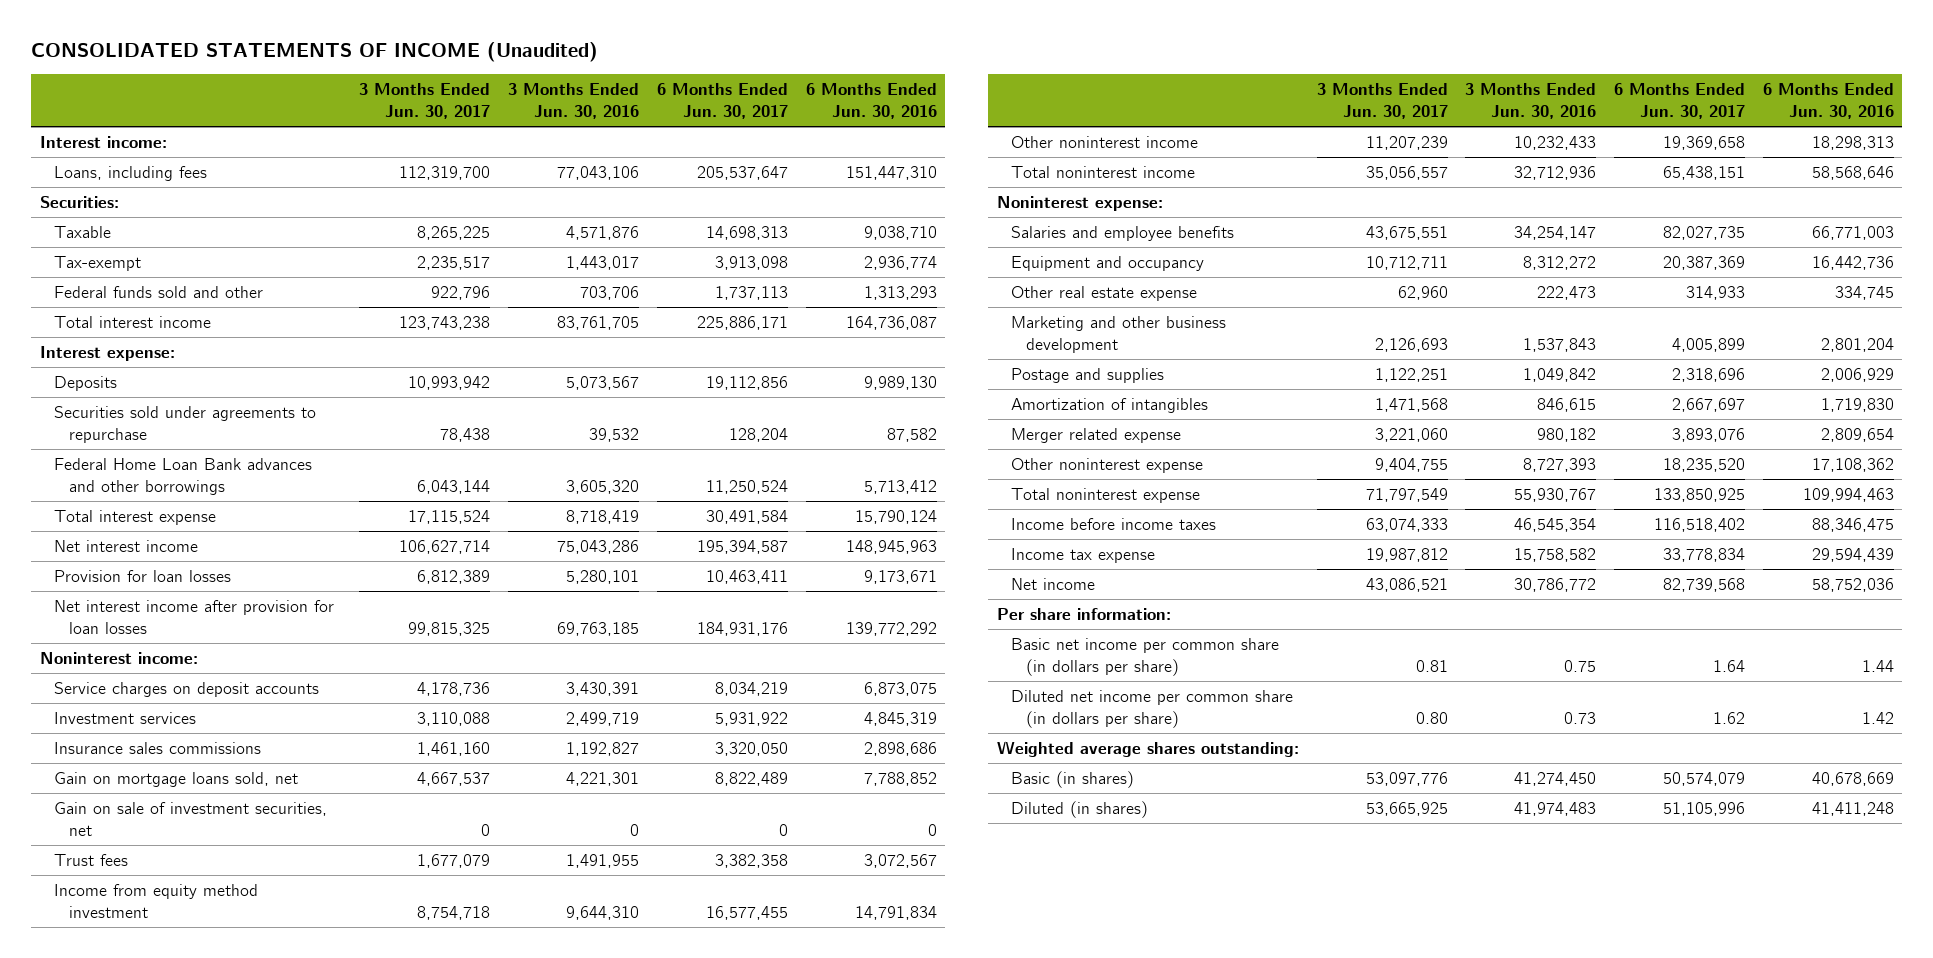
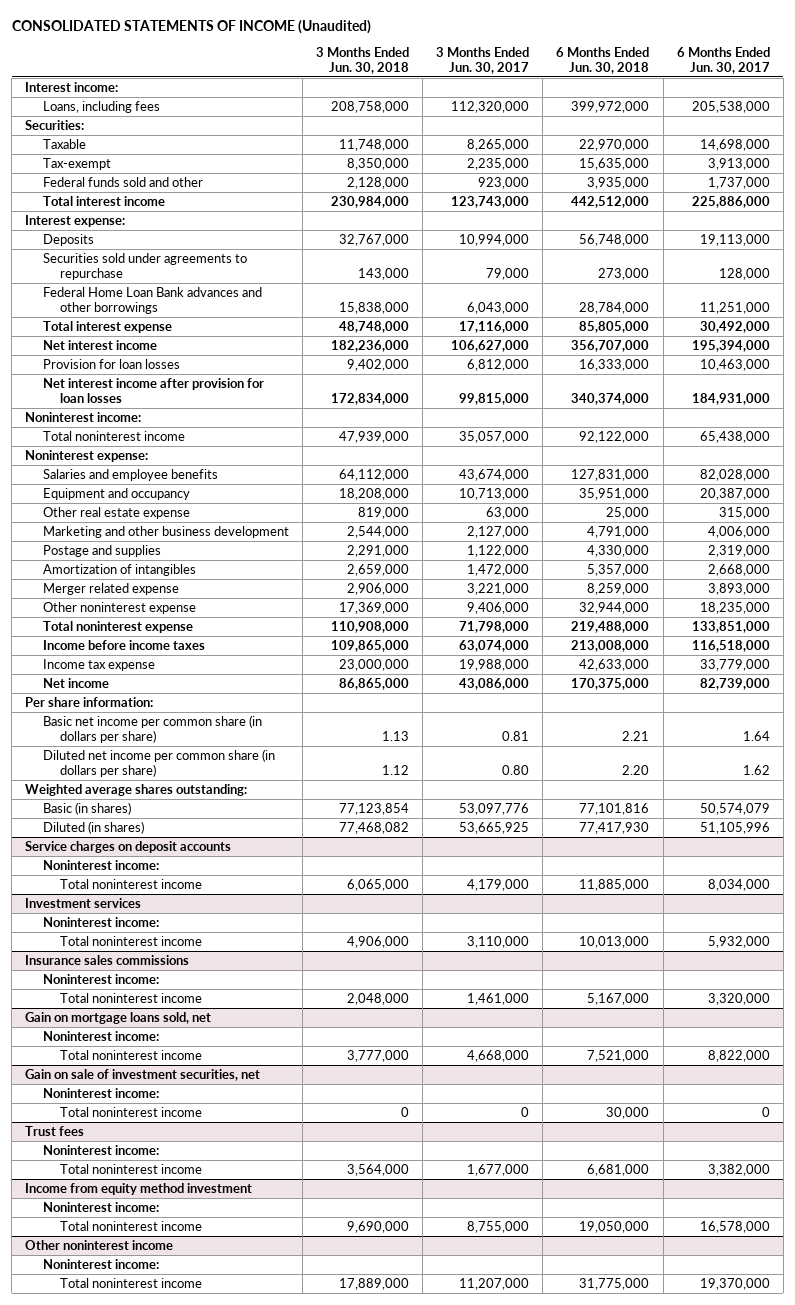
- | 3 Months Ended Jun. 30, 2017 | 3 Months Ended Jun. 30, 2016 | 6 Months Ended Jun. 30, 2017 | 6 Months Ended Jun. 30, 2016
+ | 3 Months Ended Jun. 30, 2018 | 3 Months Ended Jun. 30, 2017 | 6 Months Ended Jun. 30, 2018 | 6 Months Ended Jun. 30, 2017
- Loans, including fees | 112,319,700 | 77,043,106 | 205,537,647 | 151,447,310
+ Loans, including fees | 208,758,000 | 112,320,000 | 399,972,000 | 205,538,000
- Taxable | 8,265,225 | 4,571,876 | 14,698,313 | 9,038,710
- Tax-exempt | 2,235,517 | 1,443,017 | 3,913,098 | 2,936,774
- Federal funds sold and other | 922,796 | 703,706 | 1,737,113 | 1,313,293
- Total interest income | 123,743,238 | 83,761,705 | 225,886,171 | 164,736,087
+ Taxable | 11,748,000 | 8,265,000 | 22,970,000 | 14,698,000
+ Tax-exempt | 8,350,000 | 2,235,000 | 15,635,000 | 3,913,000
+ Federal funds sold and other | 2,128,000 | 923,000 | 3,935,000 | 1,737,000
+ Total interest income | 230,984,000 | 123,743,000 | 442,512,000 | 225,886,000
- Deposits | 10,993,942 | 5,073,567 | 19,112,856 | 9,989,130
- Securities sold under agreements to repurchase | 78,438 | 39,532 | 128,204 | 87,582
- Federal Home Loan Bank advances and other borrowings | 6,043,144 | 3,605,320 | 11,250,524 | 5,713,412
- Total interest expense | 17,115,524 | 8,718,419 | 30,491,584 | 15,790,124
- Net interest income | 106,627,714 | 75,043,286 | 195,394,587 | 148,945,963
- Provision for loan losses | 6,812,389 | 5,280,101 | 10,463,411 | 9,173,671
- Net interest income after provision for loan losses | 99,815,325 | 69,763,185 | 184,931,176 | 139,772,292
+ Deposits | 32,767,000 | 10,994,000 | 56,748,000 | 19,113,000
+ Securities sold under agreements to repurchase | 143,000 | 79,000 | 273,000 | 128,000
+ Federal Home Loan Bank advances and other borrowings | 15,838,000 | 6,043,000 | 28,784,000 | 11,251,000
+ Total interest expense | 48,748,000 | 17,116,000 | 85,805,000 | 30,492,000
+ Net interest income | 182,236,000 | 106,627,000 | 356,707,000 | 195,394,000
+ Provision for loan losses | 9,402,000 | 6,812,000 | 16,333,000 | 10,463,000
+ Net interest income after provision for loan losses | 172,834,000 | 99,815,000 | 340,374,000 | 184,931,000
- Service charges on deposit accounts | 4,178,736 | 3,430,391 | 8,034,219 | 6,873,075
- Investment services | 3,110,088 | 2,499,719 | 5,931,922 | 4,845,319
- Insurance sales commissions | 1,461,160 | 1,192,827 | 3,320,050 | 2,898,686
- Gain on mortgage loans sold, net | 4,667,537 | 4,221,301 | 8,822,489 | 7,788,852
- Gain on sale of investment securities, net | 0 | 0 | 0 | 0
- Trust fees | 1,677,079 | 1,491,955 | 3,382,358 | 3,072,567
- Income from equity method investment | 8,754,718 | 9,644,310 | 16,577,455 | 14,791,834
- Other noninterest income | 11,207,239 | 10,232,433 | 19,369,658 | 18,298,313
- Total noninterest income | 35,056,557 | 32,712,936 | 65,438,151 | 58,568,646
+ Total noninterest income | 47,939,000 | 35,057,000 | 92,122,000 | 65,438,000
- Salaries and employee benefits | 43,675,551 | 34,254,147 | 82,027,735 | 66,771,003
- Equipment and occupancy | 10,712,711 | 8,312,272 | 20,387,369 | 16,442,736
- Other real estate expense | 62,960 | 222,473 | 314,933 | 334,745
- Marketing and other business development | 2,126,693 | 1,537,843 | 4,005,899 | 2,801,204
- Postage and supplies | 1,122,251 | 1,049,842 | 2,318,696 | 2,006,929
- Amortization of intangibles | 1,471,568 | 846,615 | 2,667,697 | 1,719,830
- Merger related expense | 3,221,060 | 980,182 | 3,893,076 | 2,809,654
- Other noninterest expense | 9,404,755 | 8,727,393 | 18,235,520 | 17,108,362
- Total noninterest expense | 71,797,549 | 55,930,767 | 133,850,925 | 109,994,463
- Income before income taxes | 63,074,333 | 46,545,354 | 116,518,402 | 88,346,475
- Income tax expense | 19,987,812 | 15,758,582 | 33,778,834 | 29,594,439
- Net income | 43,086,521 | 30,786,772 | 82,739,568 | 58,752,036
+ Salaries and employee benefits | 64,112,000 | 43,674,000 | 127,831,000 | 82,028,000
+ Equipment and occupancy | 18,208,000 | 10,713,000 | 35,951,000 | 20,387,000
+ Other real estate expense | 819,000 | 63,000 | 25,000 | 315,000
+ Marketing and other business development | 2,544,000 | 2,127,000 | 4,791,000 | 4,006,000
+ Postage and supplies | 2,291,000 | 1,122,000 | 4,330,000 | 2,319,000
+ Amortization of intangibles | 2,659,000 | 1,472,000 | 5,357,000 | 2,668,000
+ Merger related expense | 2,906,000 | 3,221,000 | 8,259,000 | 3,893,000
+ Other noninterest expense | 17,369,000 | 9,406,000 | 32,944,000 | 18,235,000
+ Total noninterest expense | 110,908,000 | 71,798,000 | 219,488,000 | 133,851,000
+ Income before income taxes | 109,865,000 | 63,074,000 | 213,008,000 | 116,518,000
+ Income tax expense | 23,000,000 | 19,988,000 | 42,633,000 | 33,779,000
+ Net income | 86,865,000 | 43,086,000 | 170,375,000 | 82,739,000
+ Service charges on deposit accounts
+ Noninterest income:
+ Total noninterest income | 6,065,000 | 4,179,000 | 11,885,000 | 8,034,000
+ Investment services
+ Noninterest income:
+ Total noninterest income | 4,906,000 | 3,110,000 | 10,013,000 | 5,932,000
+ Insurance sales commissions
+ Noninterest income:
+ Total noninterest income | 2,048,000 | 1,461,000 | 5,167,000 | 3,320,000
+ Gain on mortgage loans sold, net
+ Noninterest income:
+ Total noninterest income | 3,777,000 | 4,668,000 | 7,521,000 | 8,822,000
+ Gain on sale of investment securities, net
+ Noninterest income:
+ Total noninterest income | 0 | 0 | 30,000 | 0
+ Trust fees
+ Noninterest income:
+ Total noninterest income | 3,564,000 | 1,677,000 | 6,681,000 | 3,382,000
+ Income from equity method investment
+ Noninterest income:
+ Total noninterest income | 9,690,000 | 8,755,000 | 19,050,000 | 16,578,000
+ Other noninterest income
+ Noninterest income:
+ Total noninterest income | 17,889,000 | 11,207,000 | 31,775,000 | 19,370,000

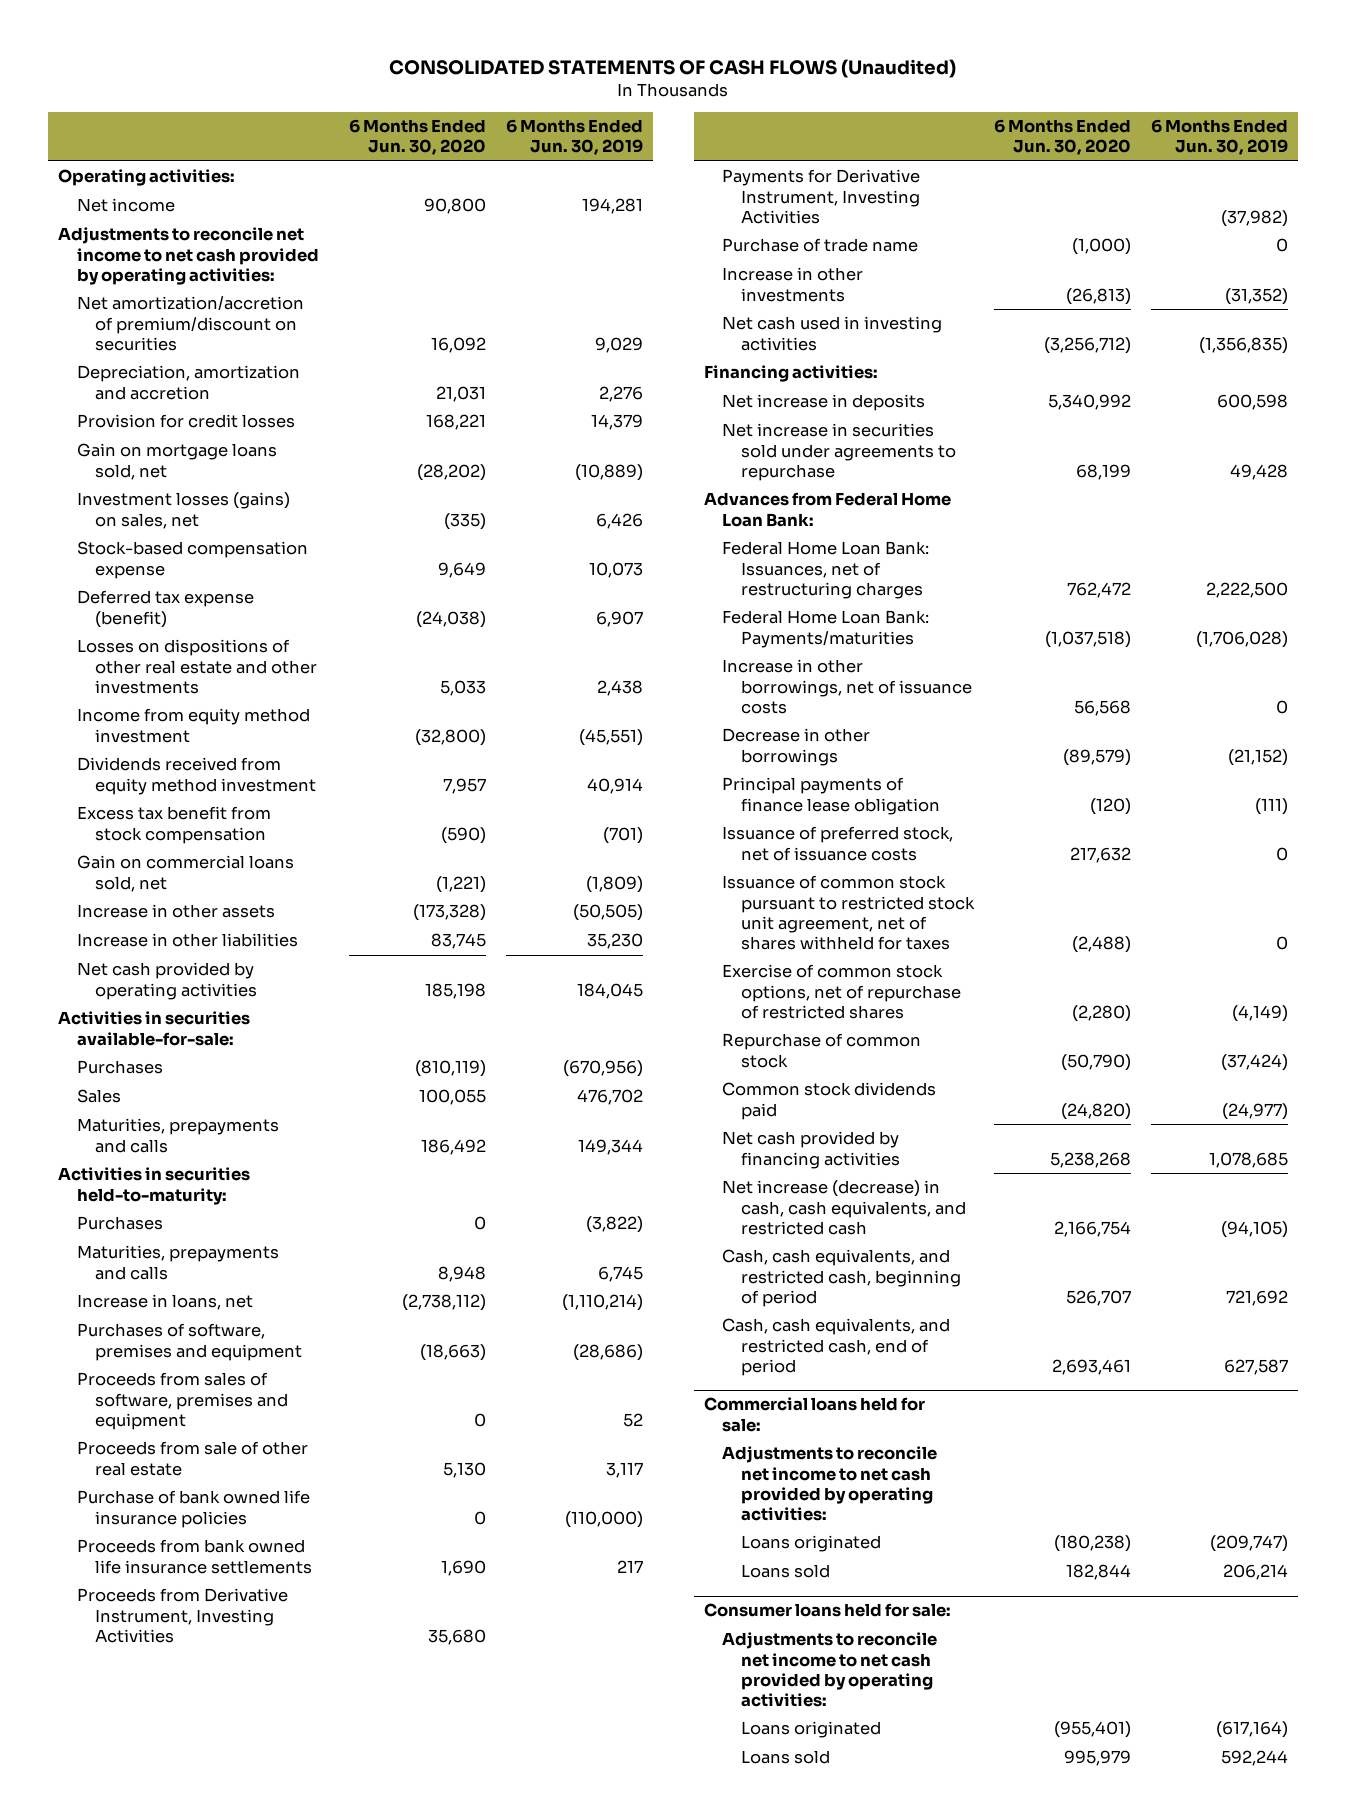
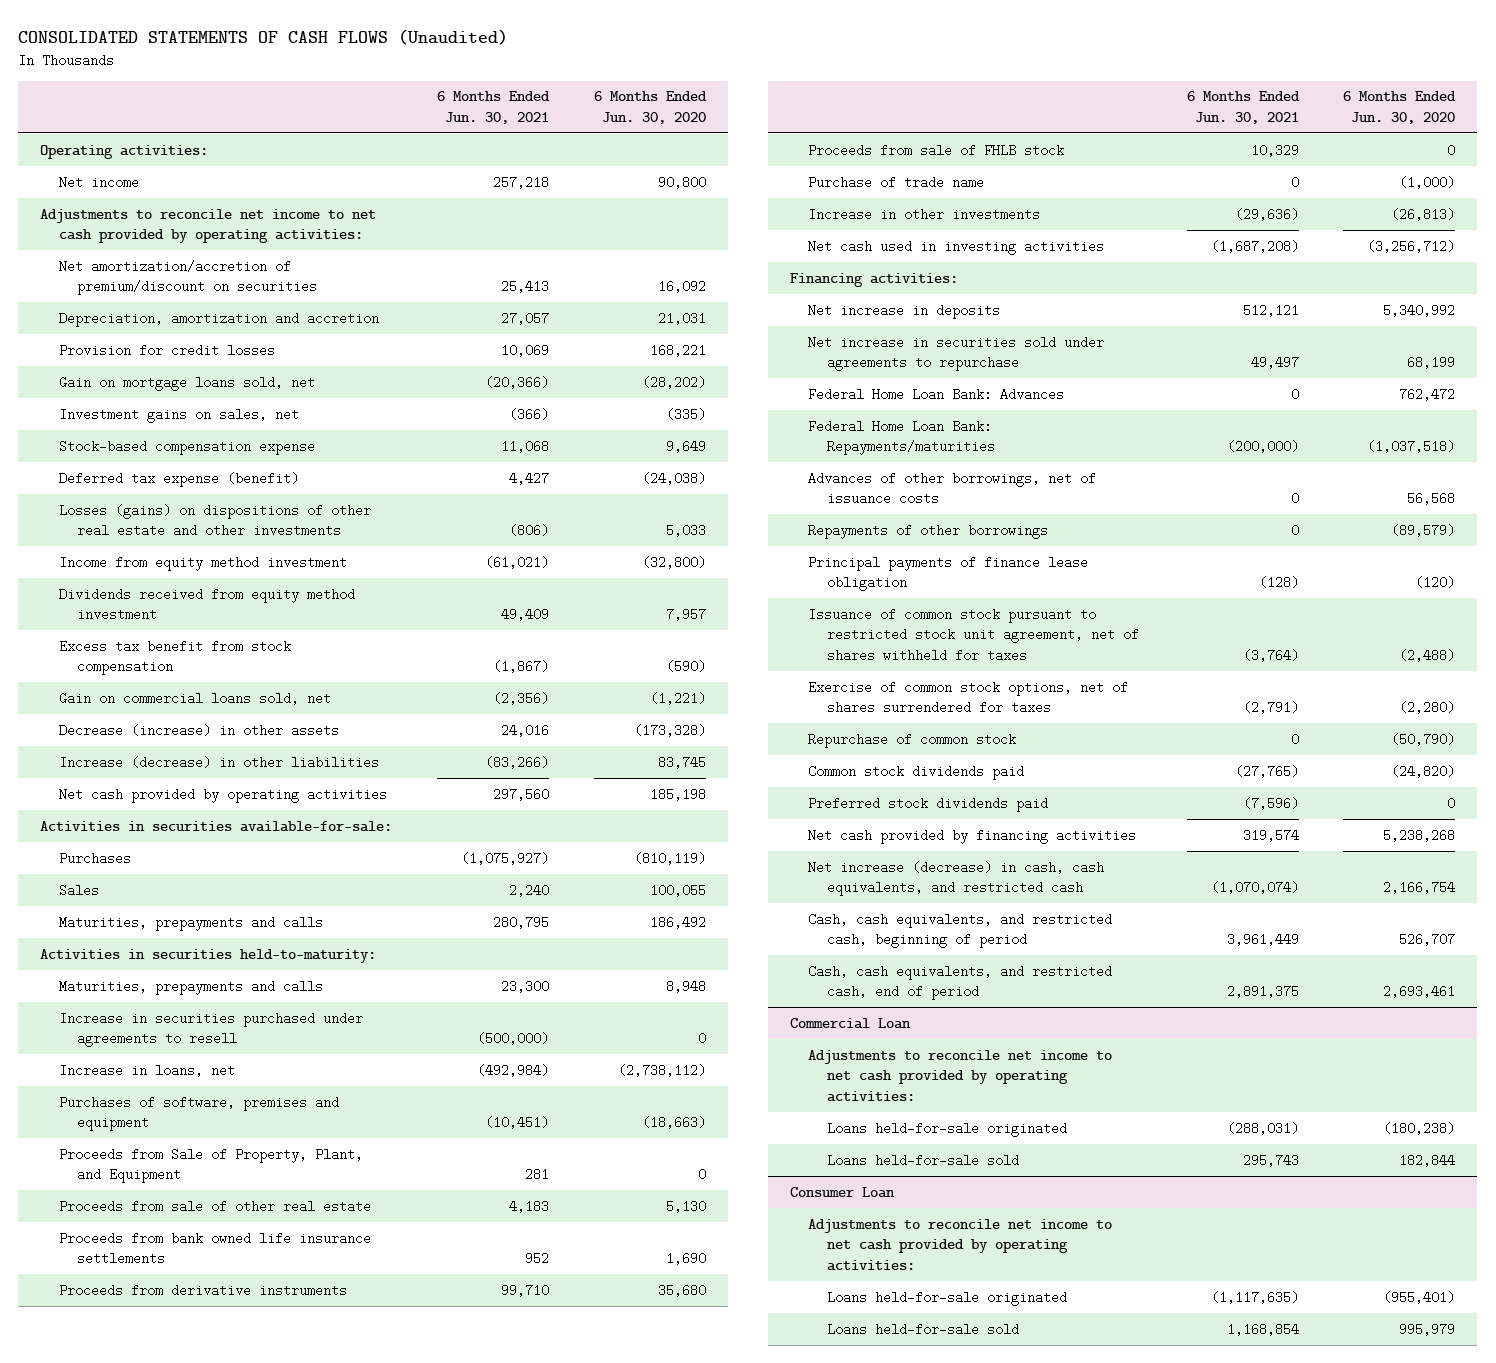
- | 6 Months Ended Jun. 30, 2020 | 6 Months Ended Jun. 30, 2019
+ | 6 Months Ended Jun. 30, 2021 | 6 Months Ended Jun. 30, 2020
- Investment losses (gains) on sales, net | (335) | 6,426
+ Investment gains on sales, net | (366) | (335)
- Losses on dispositions of other real estate and other investments | 5,033 | 2,438
+ Losses (gains) on dispositions of other real estate and other investments | (806) | 5,033
- Increase in other assets | (173,328) | (50,505)
- Increase in other liabilities | 83,745 | 35,230
+ Decrease (increase) in other assets | 24,016 | (173,328)
+ Increase (decrease) in other liabilities | (83,266) | 83,745
- Purchases | 0 | (3,822)
+ Increase in securities purchased under agreements to resell | (500,000) | 0
- Proceeds from sales of software, premises and equipment | 0 | 52
+ Proceeds from Sale of Property, Plant, and Equipment | 281 | 0
- Purchase of bank owned life insurance policies | 0 | (110,000)
- Proceeds from Derivative Instrument, Investing Activities | 35,680 |
- Payments for Derivative Instrument, Investing Activities | | (37,982)
+ Proceeds from derivative instruments | 99,710 | 35,680
+ Proceeds from sale of FHLB stock | 10,329 | 0
- Advances from Federal Home Loan Bank:
- Federal Home Loan Bank: Issuances, net of restructuring charges | 762,472 | 2,222,500
- Federal Home Loan Bank: Payments/maturities | (1,037,518) | (1,706,028)
- Increase in other borrowings, net of issuance costs | 56,568 | 0
- Decrease in other borrowings | (89,579) | (21,152)
+ Federal Home Loan Bank: Advances | 0 | 762,472
+ Federal Home Loan Bank: Repayments/maturities | (200,000) | (1,037,518)
+ Advances of other borrowings, net of issuance costs | 0 | 56,568
+ Repayments of other borrowings | 0 | (89,579)
- Issuance of preferred stock, net of issuance costs | 217,632 | 0
- Exercise of common stock options, net of repurchase of restricted shares | (2,280) | (4,149)
+ Exercise of common stock options, net of shares surrendered for taxes | (2,791) | (2,280)
+ Preferred stock dividends paid | (7,596) | 0
- Commercial loans held for sale:
+ Commercial Loan
- Loans originated | (180,238) | (209,747)
- Loans sold | 182,844 | 206,214
- Consumer loans held for sale:
+ Loans held-for-sale originated | (288,031) | (180,238)
+ Loans held-for-sale sold | 295,743 | 182,844
+ Consumer Loan
- Loans originated | (955,401) | (617,164)
- Loans sold | 995,979 | 592,244
+ Loans held-for-sale originated | (1,117,635) | (955,401)
+ Loans held-for-sale sold | 1,168,854 | 995,979

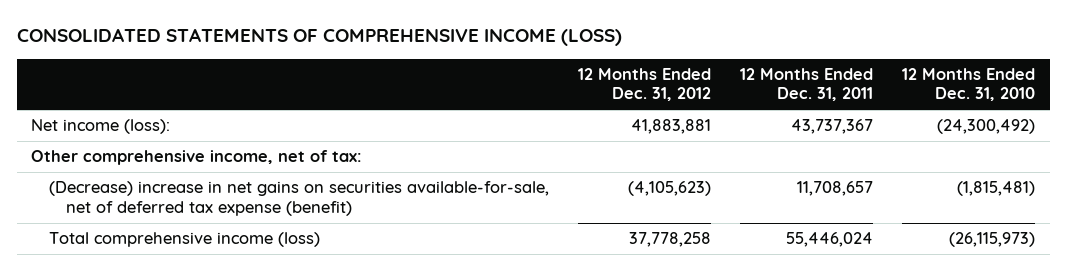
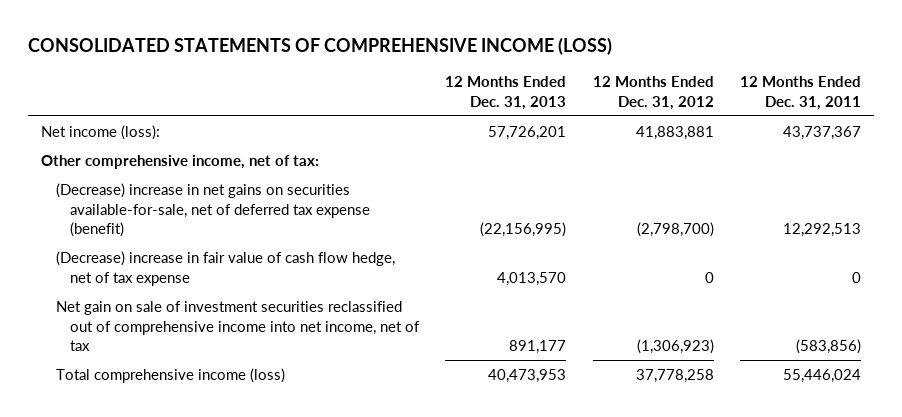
- | 12 Months Ended Dec. 31, 2012 | 12 Months Ended Dec. 31, 2011 | 12 Months Ended Dec. 31, 2010
+ | 12 Months Ended Dec. 31, 2013 | 12 Months Ended Dec. 31, 2012 | 12 Months Ended Dec. 31, 2011
- (Decrease) increase in net gains on securities available-for-sale, net of deferred tax expense (benefit) | (4,105,623) | 11,708,657 | (1,815,481)
+ (Decrease) increase in net gains on securities available-for-sale, net of deferred tax expense (benefit) | (22,156,995) | (2,798,700) | 12,292,513
+ (Decrease) increase in fair value of cash flow hedge, net of tax expense | 4,013,570 | 0 | 0
+ Net gain on sale of investment securities reclassified out of comprehensive income into net income, net of tax | 891,177 | (1,306,923) | (583,856)

